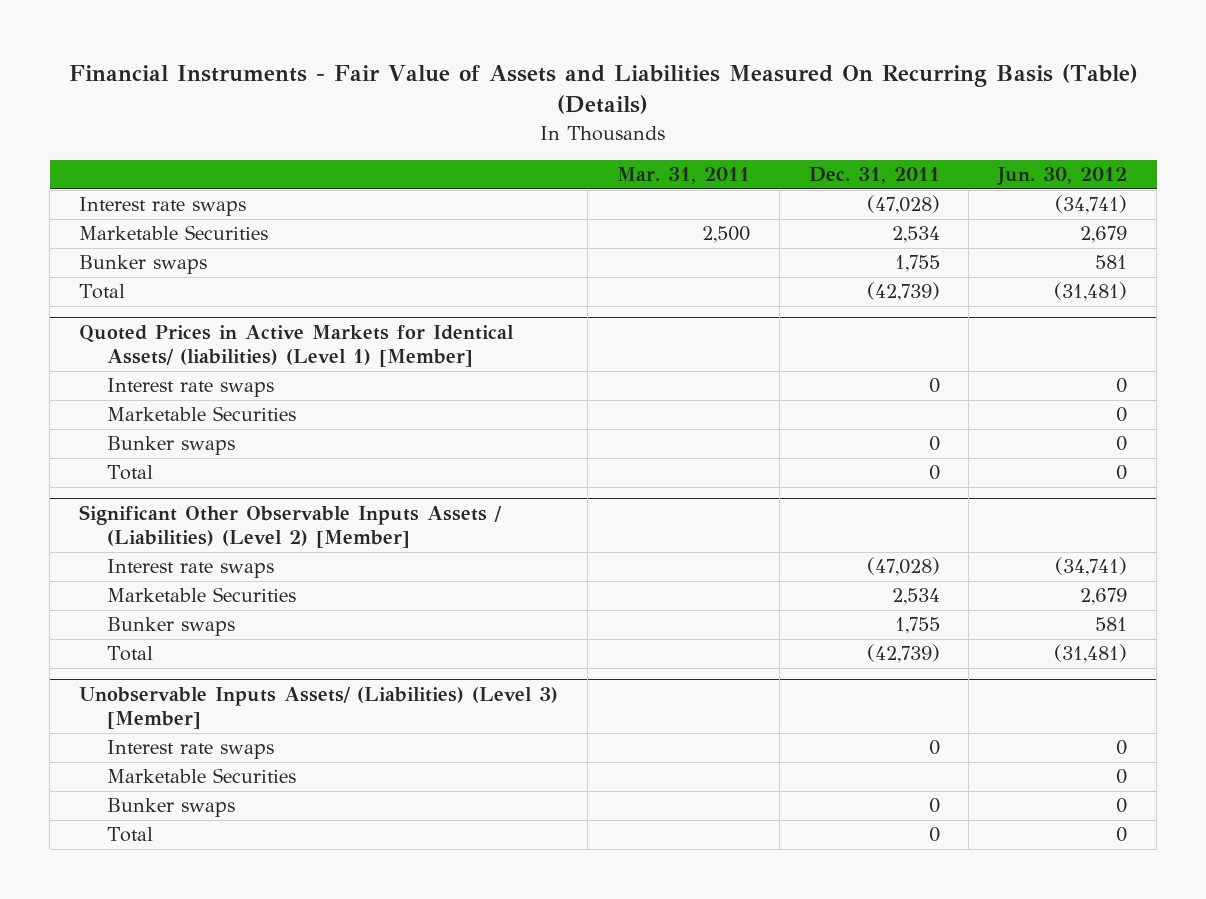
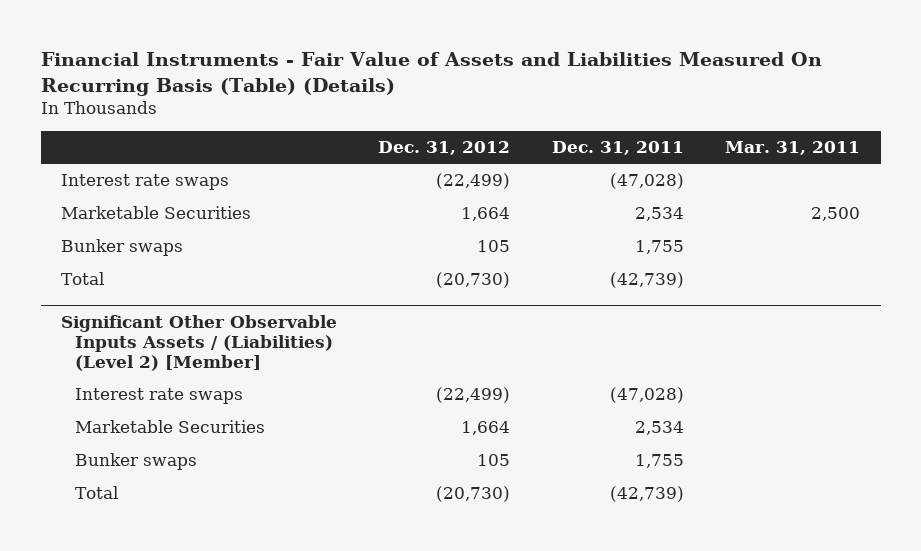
- | Mar. 31, 2011 | Dec. 31, 2011 | Jun. 30, 2012
+ | Dec. 31, 2012 | Dec. 31, 2011 | Mar. 31, 2011
- Quoted Prices in Active Markets for Identical Assets/ (liabilities) (Level 1) [Member]
- Interest rate swaps | | 0 | 0
- Marketable Securities | | | 0
- Bunker swaps | | 0 | 0
- Total | | 0 | 0
- Unobservable Inputs Assets/ (Liabilities) (Level 3) [Member]
- Interest rate swaps | | 0 | 0
- Marketable Securities | | | 0
- Bunker swaps | | 0 | 0
- Total | | 0 | 0

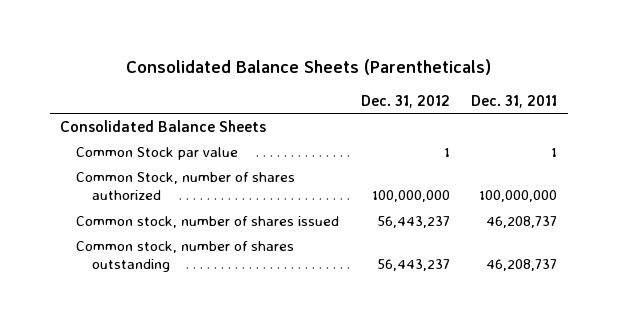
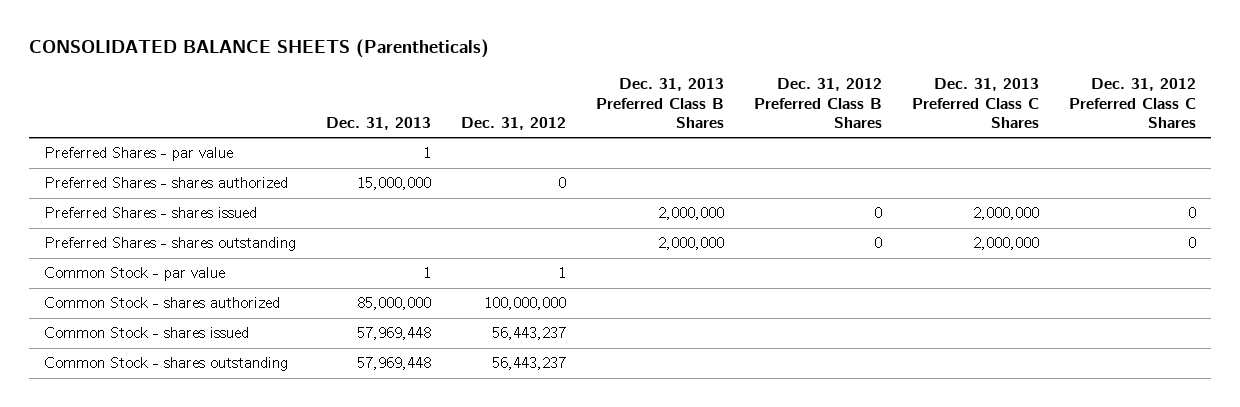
- Consolidated Balance Sheets (Parentheticals)
+ CONSOLIDATED BALANCE SHEETS (Parentheticals)
- | Dec. 31, 2012 | Dec. 31, 2011
+ | Dec. 31, 2013 | Dec. 31, 2012 | Dec. 31, 2013 Preferred Class B Shares | Dec. 31, 2012 Preferred Class B Shares | Dec. 31, 2013 Preferred Class C Shares | Dec. 31, 2012 Preferred Class C Shares
- Consolidated Balance Sheets
- Common Stock par value | 1 | 1
- Common Stock, number of shares authorized | 100,000,000 | 100,000,000
- Common stock, number of shares issued | 56,443,237 | 46,208,737
- Common stock, number of shares outstanding | 56,443,237 | 46,208,737
+ Preferred Shares - par value | 1 | | | | |
+ Preferred Shares - shares authorized | 15,000,000 | 0 | | | |
+ Preferred Shares - shares issued | | | 2,000,000 | 0 | 2,000,000 | 0
+ Preferred Shares - shares outstanding | | | 2,000,000 | 0 | 2,000,000 | 0
+ Common Stock - par value | 1 | 1 | | | |
+ Common Stock - shares authorized | 85,000,000 | 100,000,000 | | | |
+ Common Stock - shares issued | 57,969,448 | 56,443,237 | | | |
+ Common Stock - shares outstanding | 57,969,448 | 56,443,237 | | | |

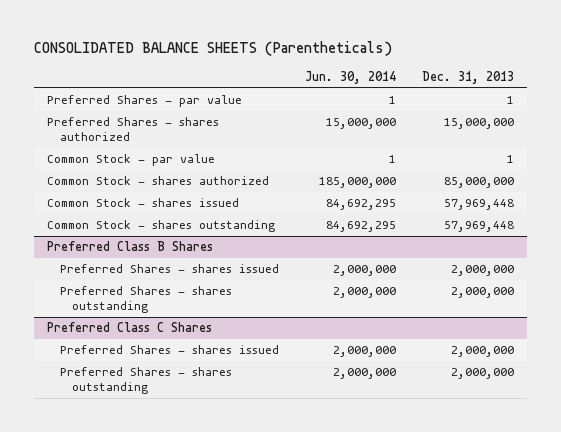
- | Dec. 31, 2013 | Dec. 31, 2012 | Dec. 31, 2013 Preferred Class B Shares | Dec. 31, 2012 Preferred Class B Shares | Dec. 31, 2013 Preferred Class C Shares | Dec. 31, 2012 Preferred Class C Shares
+ | Jun. 30, 2014 | Dec. 31, 2013
- Preferred Shares - shares issued | | | 2,000,000 | 0 | 2,000,000 | 0
- Preferred Shares - shares outstanding | | | 2,000,000 | 0 | 2,000,000 | 0
+ Preferred Class B Shares
+ Preferred Shares - shares issued | 2,000,000 | 2,000,000
+ Preferred Shares - shares outstanding | 2,000,000 | 2,000,000
+ Preferred Class C Shares
+ Preferred Shares - shares issued | 2,000,000 | 2,000,000
+ Preferred Shares - shares outstanding | 2,000,000 | 2,000,000

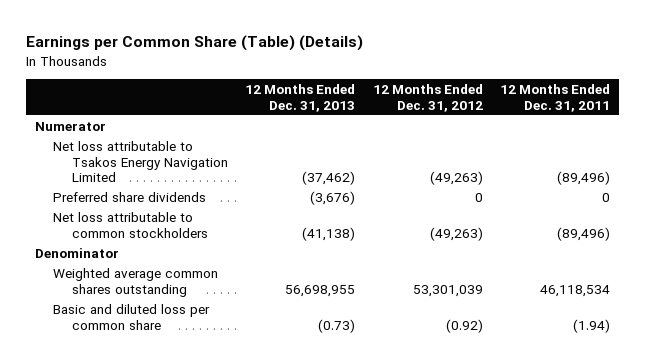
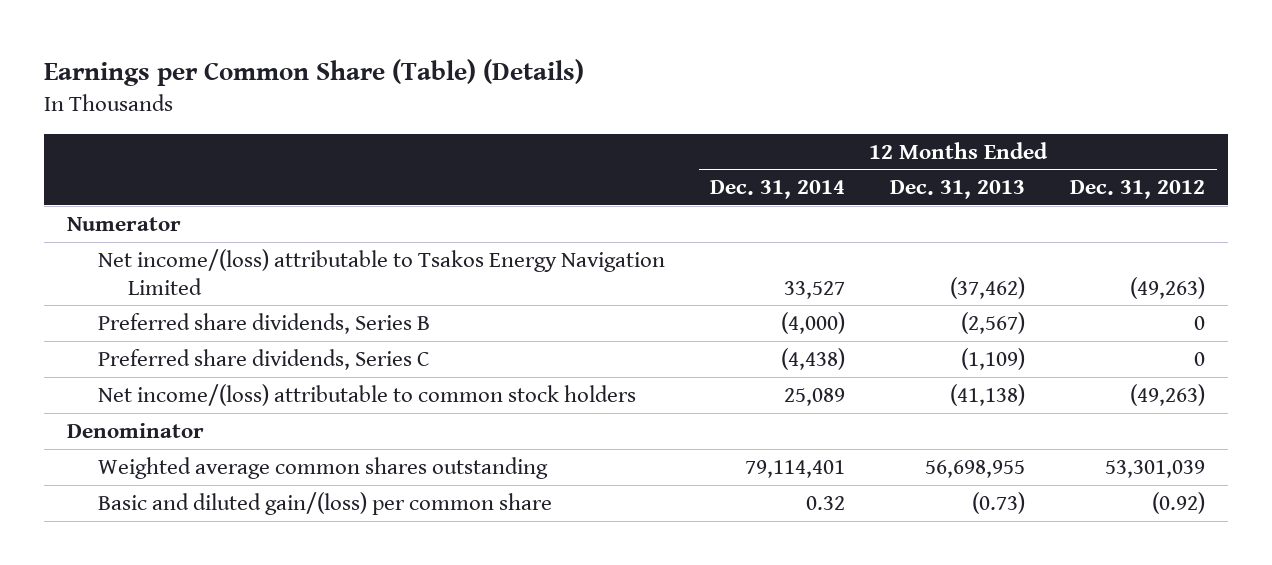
- | 12 Months Ended Dec. 31, 2013 | 12 Months Ended Dec. 31, 2012 | 12 Months Ended Dec. 31, 2011
+ | 12 Months Ended Dec. 31, 2014 | 12 Months Ended Dec. 31, 2013 | 12 Months Ended Dec. 31, 2012
- Net loss attributable to Tsakos Energy Navigation Limited | (37,462) | (49,263) | (89,496)
- Preferred share dividends | (3,676) | 0 | 0
- Net loss attributable to common stockholders | (41,138) | (49,263) | (89,496)
+ Net income/(loss) attributable to Tsakos Energy Navigation Limited | 33,527 | (37,462) | (49,263)
+ Preferred share dividends, Series B | (4,000) | (2,567) | 0
+ Preferred share dividends, Series C | (4,438) | (1,109) | 0
+ Net income/(loss) attributable to common stock holders | 25,089 | (41,138) | (49,263)
- Basic and diluted loss per common share | (0.73) | (0.92) | (1.94)
+ Basic and diluted gain/(loss) per common share | 0.32 | (0.73) | (0.92)

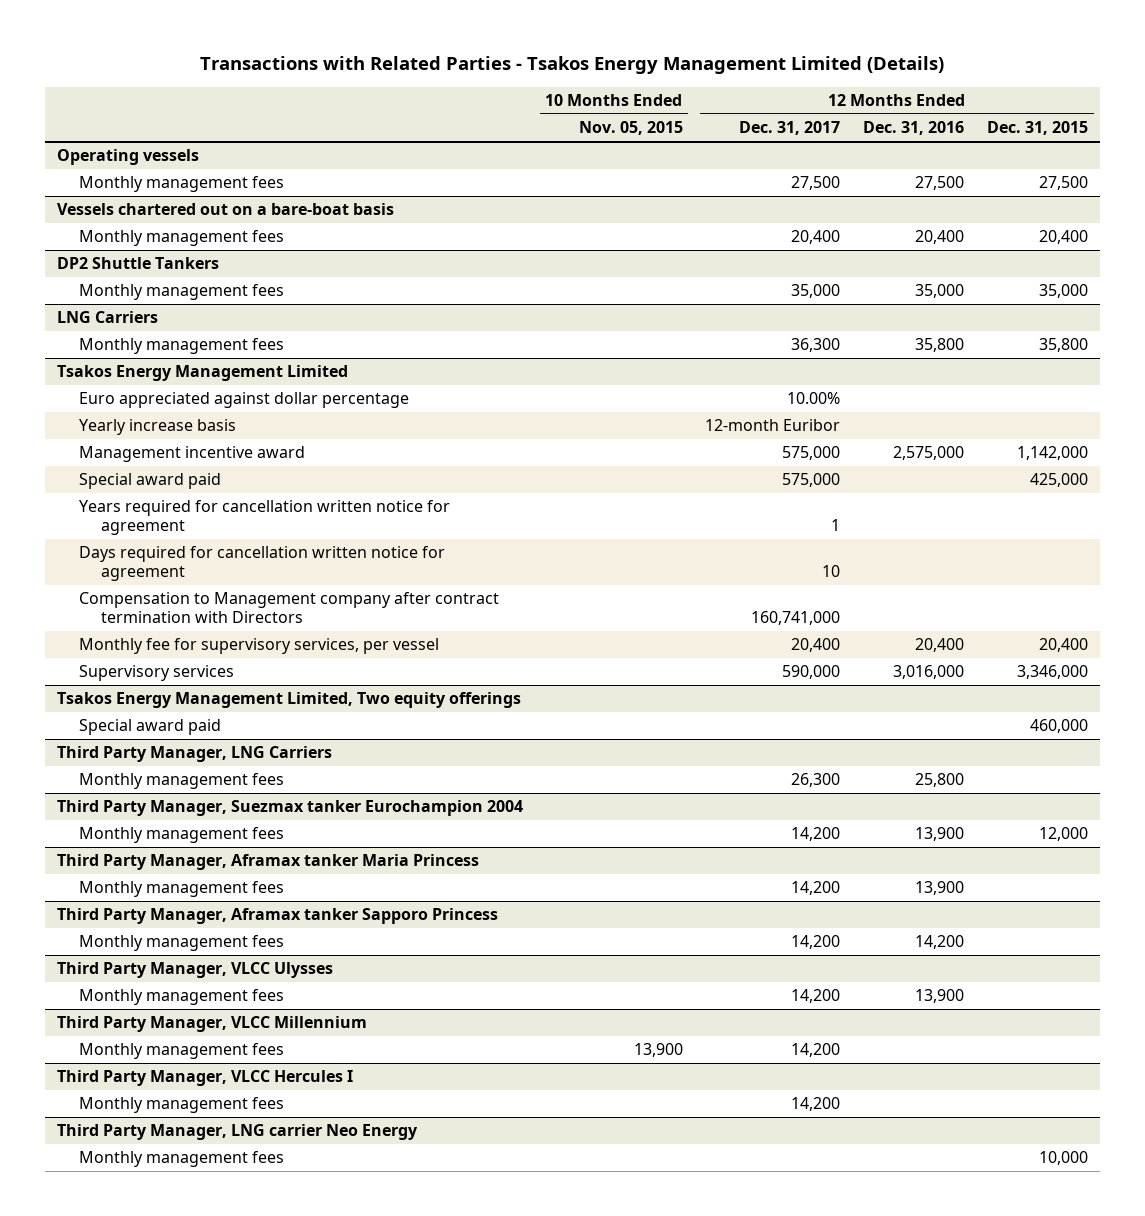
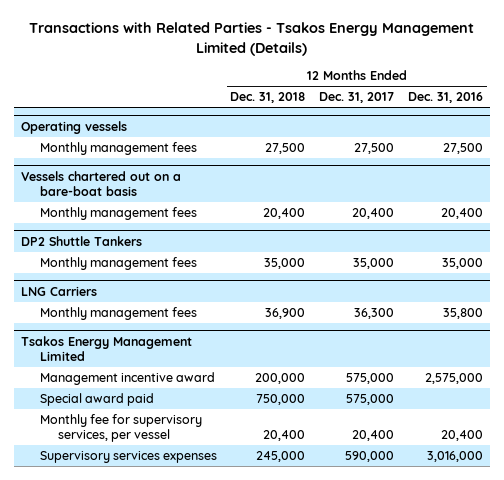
- | 10 Months Ended Nov. 05, 2015 | 12 Months Ended Dec. 31, 2017 | 12 Months Ended Dec. 31, 2016 | 12 Months Ended Dec. 31, 2015
+ | 12 Months Ended Dec. 31, 2018 | 12 Months Ended Dec. 31, 2017 | 12 Months Ended Dec. 31, 2016
@ Tsakos Energy Management Limited
- Euro appreciated against dollar percentage | | 10.00% | |
- Yearly increase basis | | 12-month Euribor | |
- Years required for cancellation written notice for agreement | | 1 | |
- Days required for cancellation written notice for agreement | | 10 | |
- Compensation to Management company after contract termination with Directors | | 160,741,000 | |
- Supervisory services | | 590,000 | 3,016,000 | 3,346,000
- Tsakos Energy Management Limited, Two equity offerings
- Special award paid | | | | 460,000
- Third Party Manager, LNG Carriers
- Monthly management fees | | 26,300 | 25,800 |
- Third Party Manager, Suezmax tanker Eurochampion 2004
- Monthly management fees | | 14,200 | 13,900 | 12,000
- Third Party Manager, Aframax tanker Maria Princess
- Monthly management fees | | 14,200 | 13,900 |
- Third Party Manager, Aframax tanker Sapporo Princess
- Monthly management fees | | 14,200 | 14,200 |
- Third Party Manager, VLCC Ulysses
- Monthly management fees | | 14,200 | 13,900 |
- Third Party Manager, VLCC Millennium
- Monthly management fees | 13,900 | 14,200 | |
- Third Party Manager, VLCC Hercules I
- Monthly management fees | | 14,200 | |
- Third Party Manager, LNG carrier Neo Energy
- Monthly management fees | | | | 10,000
@ Tsakos Energy Management Limited
+ Supervisory services expenses | 245,000 | 590,000 | 3,016,000

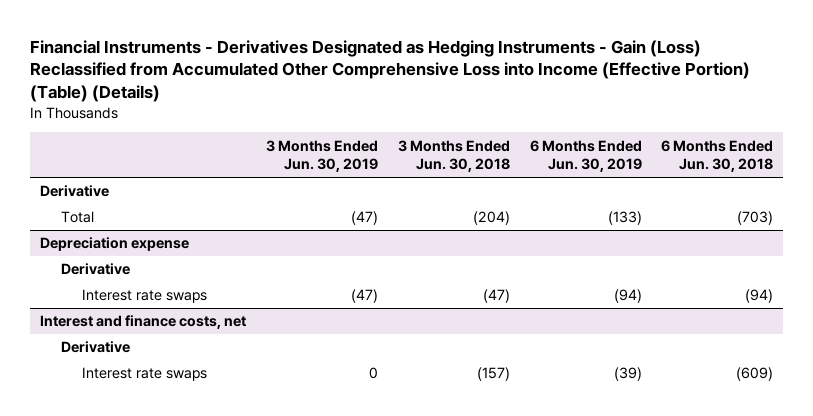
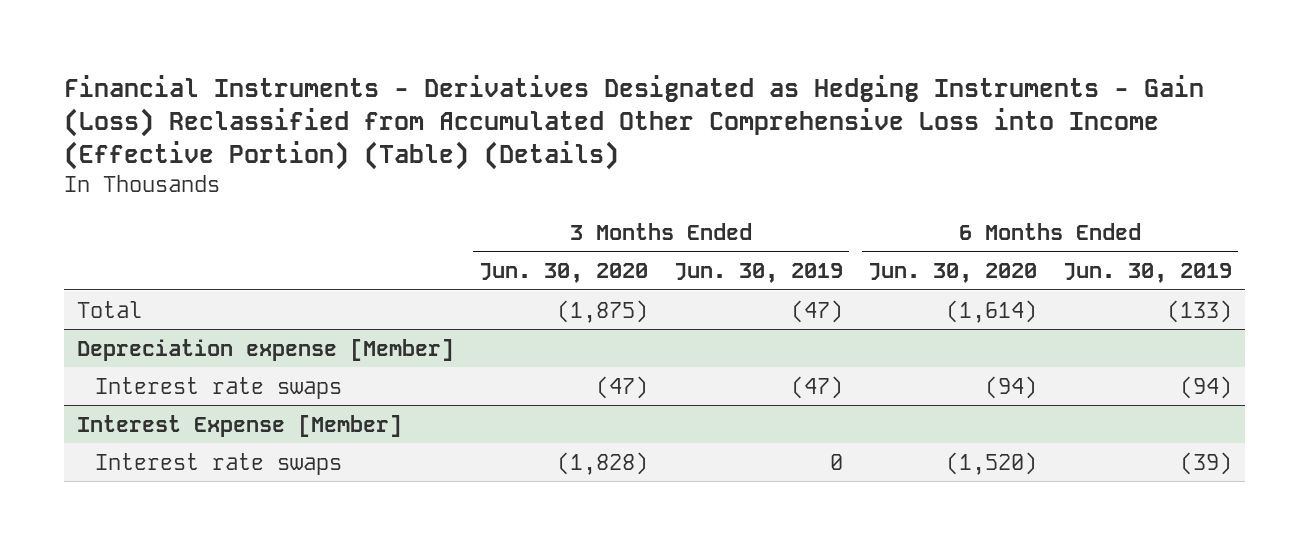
- | 3 Months Ended Jun. 30, 2019 | 3 Months Ended Jun. 30, 2018 | 6 Months Ended Jun. 30, 2019 | 6 Months Ended Jun. 30, 2018
+ | 3 Months Ended Jun. 30, 2020 | 3 Months Ended Jun. 30, 2019 | 6 Months Ended Jun. 30, 2020 | 6 Months Ended Jun. 30, 2019
- Derivative
- Depreciation expense
- Derivative
+ Depreciation expense [Member]
- Interest and finance costs, net
- Derivative
+ Interest Expense [Member]

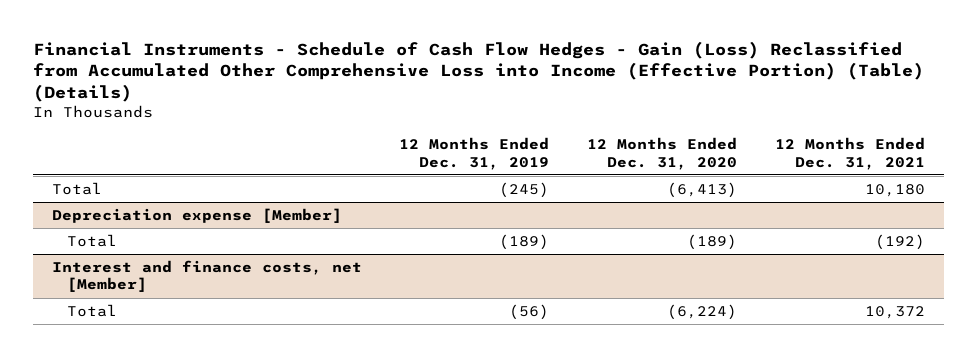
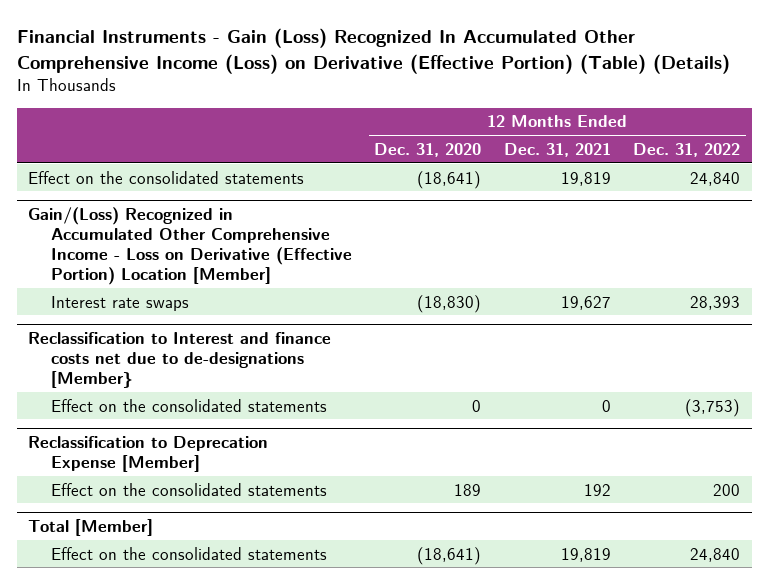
- Financial Instruments - Schedule of Cash Flow Hedges - Gain (Loss) Reclassified from Accumulated Other Comprehensive Loss into Income (Effective Portion) (Table) (Details)
+ Financial Instruments - Gain (Loss) Recognized In Accumulated Other Comprehensive Income (Loss) on Derivative (Effective Portion) (Table) (Details)
- | 12 Months Ended Dec. 31, 2019 | 12 Months Ended Dec. 31, 2020 | 12 Months Ended Dec. 31, 2021
+ | 12 Months Ended Dec. 31, 2020 | 12 Months Ended Dec. 31, 2021 | 12 Months Ended Dec. 31, 2022
- Total | (245) | (6,413) | 10,180
- Depreciation expense [Member]
- Total | (189) | (189) | (192)
- Interest and finance costs, net [Member]
- Total | (56) | (6,224) | 10,372
+ Effect on the consolidated statements | (18,641) | 19,819 | 24,840
+ Gain/(Loss) Recognized in Accumulated Other Comprehensive Income - Loss on Derivative (Effective Portion) Location [Member]
+ Interest rate swaps | (18,830) | 19,627 | 28,393
+ Reclassification to Interest and finance costs net due to de-designations [Member}
+ Effect on the consolidated statements | 0 | 0 | (3,753)
+ Reclassification to Deprecation Expense [Member]
+ Effect on the consolidated statements | 189 | 192 | 200
+ Total [Member]
+ Effect on the consolidated statements | (18,641) | 19,819 | 24,840

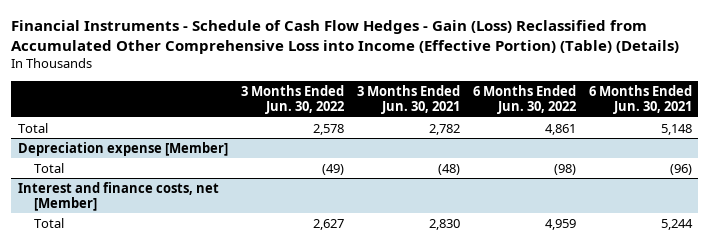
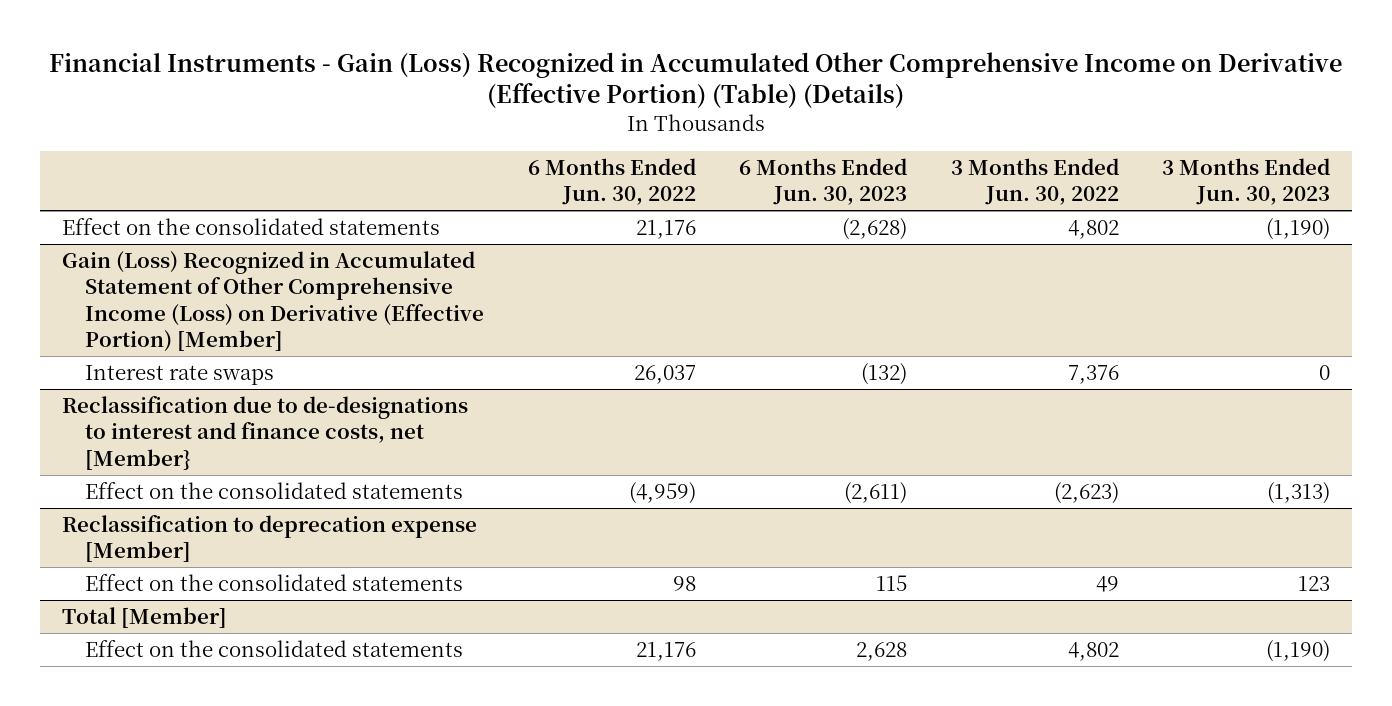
- Financial Instruments - Schedule of Cash Flow Hedges - Gain (Loss) Reclassified from Accumulated Other Comprehensive Loss into Income (Effective Portion) (Table) (Details)
+ Financial Instruments - Gain (Loss) Recognized in Accumulated Other Comprehensive Income on Derivative (Effective Portion) (Table) (Details)
- | 3 Months Ended Jun. 30, 2022 | 3 Months Ended Jun. 30, 2021 | 6 Months Ended Jun. 30, 2022 | 6 Months Ended Jun. 30, 2021
+ | 6 Months Ended Jun. 30, 2022 | 6 Months Ended Jun. 30, 2023 | 3 Months Ended Jun. 30, 2022 | 3 Months Ended Jun. 30, 2023
- Total | 2,578 | 2,782 | 4,861 | 5,148
- Depreciation expense [Member]
- Total | (49) | (48) | (98) | (96)
- Interest and finance costs, net [Member]
- Total | 2,627 | 2,830 | 4,959 | 5,244
+ Effect on the consolidated statements | 21,176 | (2,628) | 4,802 | (1,190)
+ Gain (Loss) Recognized in Accumulated Statement of Other Comprehensive Income (Loss) on Derivative (Effective Portion) [Member]
+ Interest rate swaps | 26,037 | (132) | 7,376 | 0
+ Reclassification due to de-designations to interest and finance costs, net [Member}
+ Effect on the consolidated statements | (4,959) | (2,611) | (2,623) | (1,313)
+ Reclassification to deprecation expense [Member]
+ Effect on the consolidated statements | 98 | 115 | 49 | 123
+ Total [Member]
+ Effect on the consolidated statements | 21,176 | 2,628 | 4,802 | (1,190)

